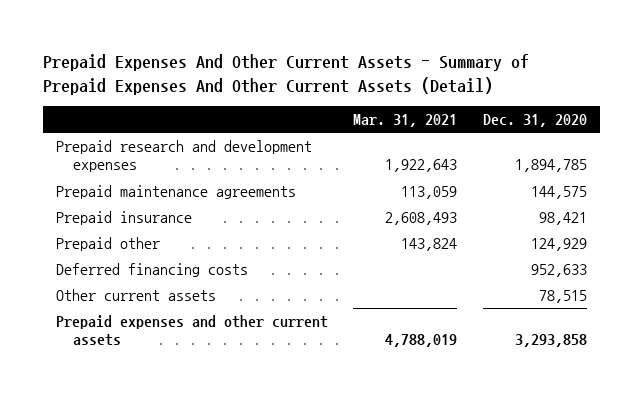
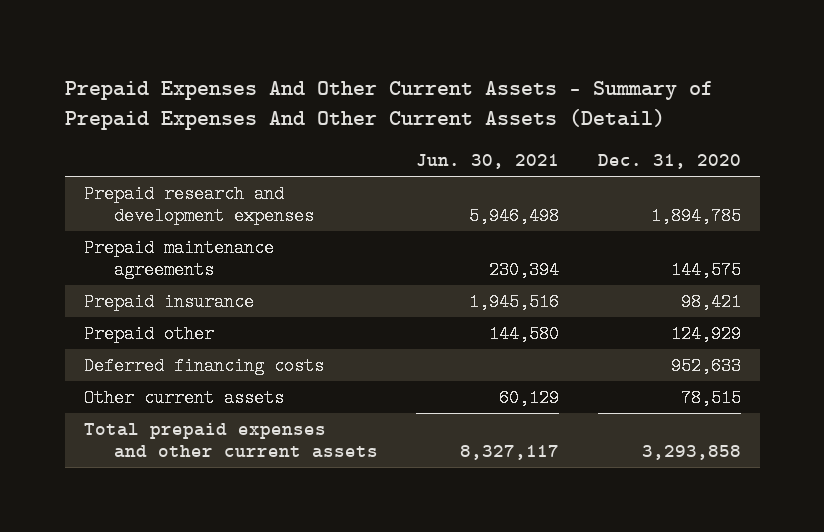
- | Mar. 31, 2021 | Dec. 31, 2020
+ | Jun. 30, 2021 | Dec. 31, 2020
- Prepaid expenses and other current assets | 4,788,019 | 3,293,858
+ Total prepaid expenses and other current assets | 8,327,117 | 3,293,858

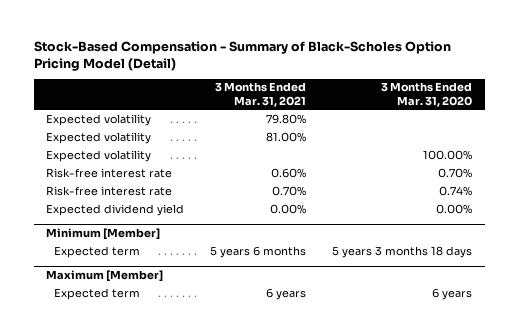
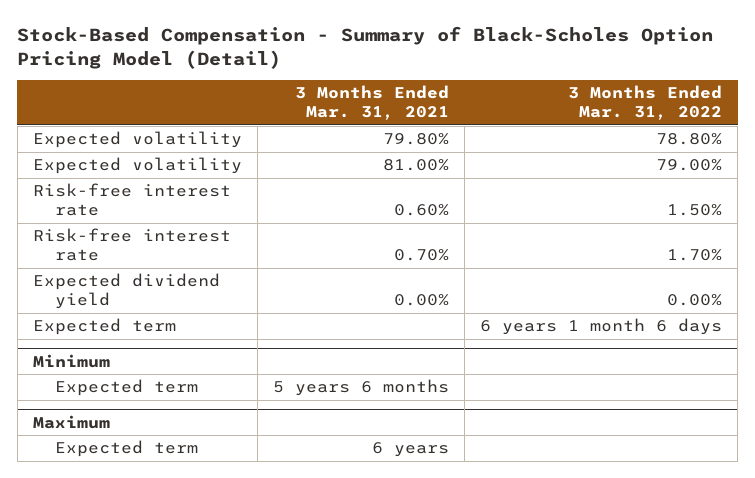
- | 3 Months Ended Mar. 31, 2021 | 3 Months Ended Mar. 31, 2020
+ | 3 Months Ended Mar. 31, 2021 | 3 Months Ended Mar. 31, 2022
- Expected volatility | | 100.00%
- Minimum [Member]
+ Expected term | | 6 years 1 month 6 days
+ Minimum
- Maximum [Member]
+ Maximum

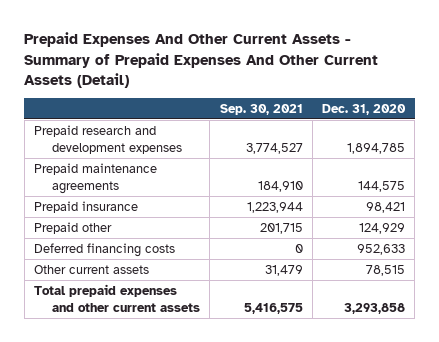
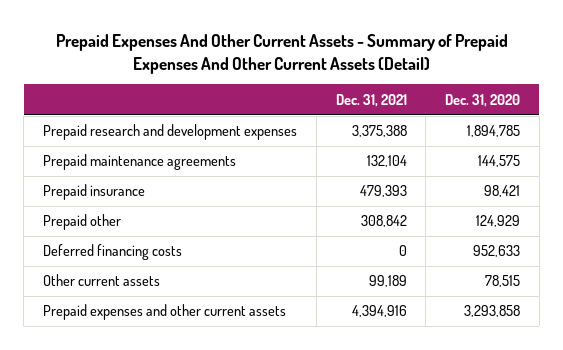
- | Sep. 30, 2021 | Dec. 31, 2020
+ | Dec. 31, 2021 | Dec. 31, 2020
- Total prepaid expenses and other current assets | 5,416,575 | 3,293,858
+ Prepaid expenses and other current assets | 4,394,916 | 3,293,858

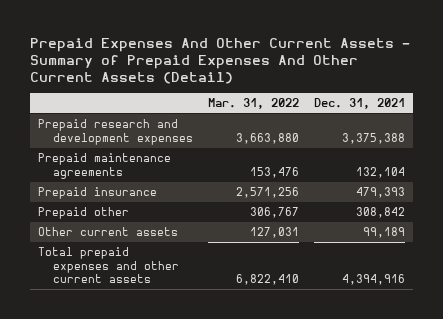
- | Dec. 31, 2021 | Dec. 31, 2020
+ | Mar. 31, 2022 | Dec. 31, 2021
- Deferred financing costs | 0 | 952,633
- Prepaid expenses and other current assets | 4,394,916 | 3,293,858
+ Total prepaid expenses and other current assets | 6,822,410 | 4,394,916

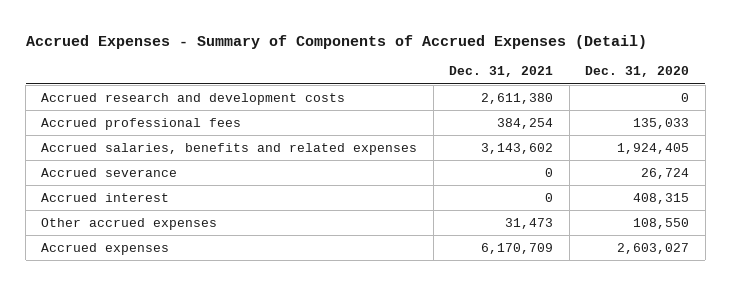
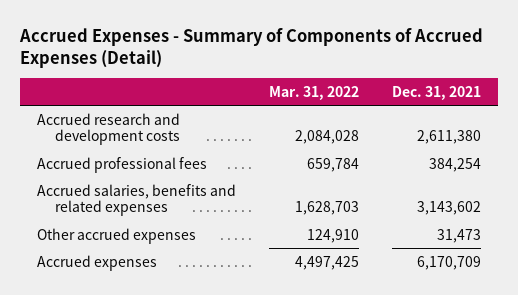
- | Dec. 31, 2021 | Dec. 31, 2020
+ | Mar. 31, 2022 | Dec. 31, 2021
- Accrued severance | 0 | 26,724
- Accrued interest | 0 | 408,315

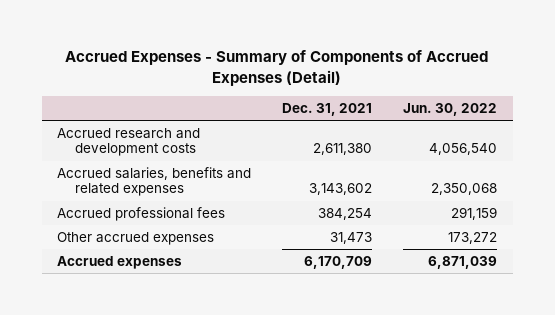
- | Mar. 31, 2022 | Dec. 31, 2021
+ | Dec. 31, 2021 | Jun. 30, 2022
moved down: Accrued professional fees | 384,254 | 291,159

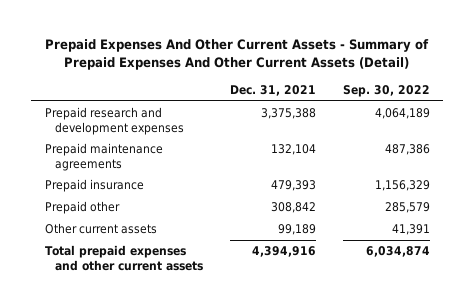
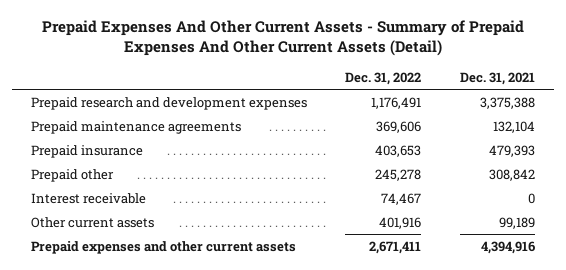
- | Dec. 31, 2021 | Sep. 30, 2022
+ | Dec. 31, 2022 | Dec. 31, 2021
+ Interest receivable | 74,467 | 0
- Total prepaid expenses and other current assets | 4,394,916 | 6,034,874
+ Prepaid expenses and other current assets | 2,671,411 | 4,394,916

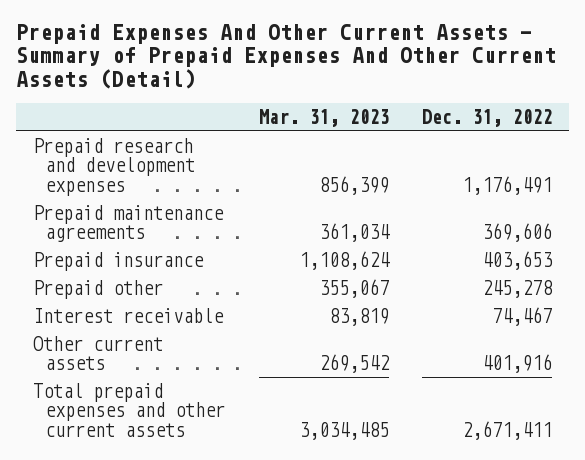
- | Dec. 31, 2022 | Dec. 31, 2021
+ | Mar. 31, 2023 | Dec. 31, 2022
- Prepaid expenses and other current assets | 2,671,411 | 4,394,916
+ Total prepaid expenses and other current assets | 3,034,485 | 2,671,411

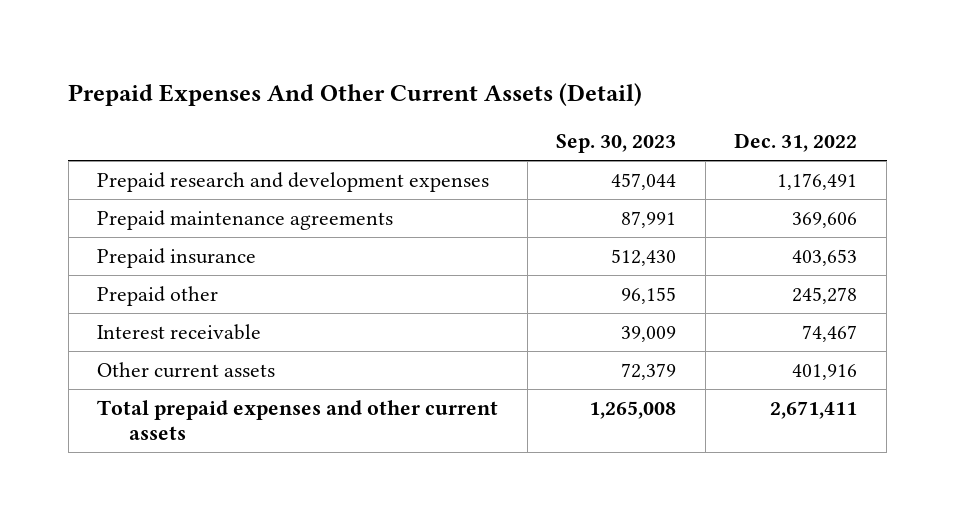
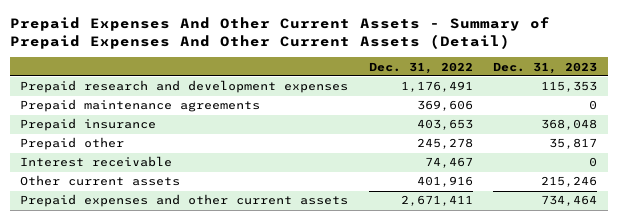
- Prepaid Expenses And Other Current Assets (Detail)
+ Prepaid Expenses And Other Current Assets - Summary of Prepaid Expenses And Other Current Assets (Detail)
- | Sep. 30, 2023 | Dec. 31, 2022
+ | Dec. 31, 2022 | Dec. 31, 2023
- Total prepaid expenses and other current assets | 1,265,008 | 2,671,411
+ Prepaid expenses and other current assets | 2,671,411 | 734,464

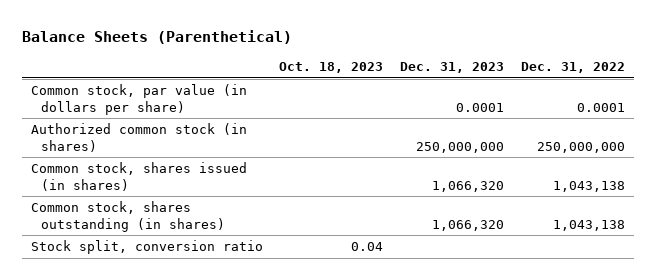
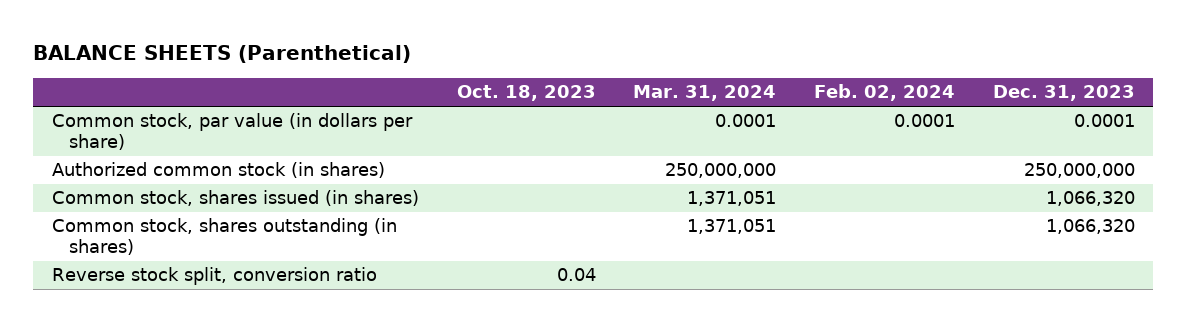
- Balance Sheets (Parenthetical)
+ BALANCE SHEETS (Parenthetical)
- | Oct. 18, 2023 | Dec. 31, 2023 | Dec. 31, 2022
+ | Oct. 18, 2023 | Mar. 31, 2024 | Feb. 02, 2024 | Dec. 31, 2023
- Stock split, conversion ratio | 0.04 | |
+ Reverse stock split, conversion ratio | 0.04 | | |

